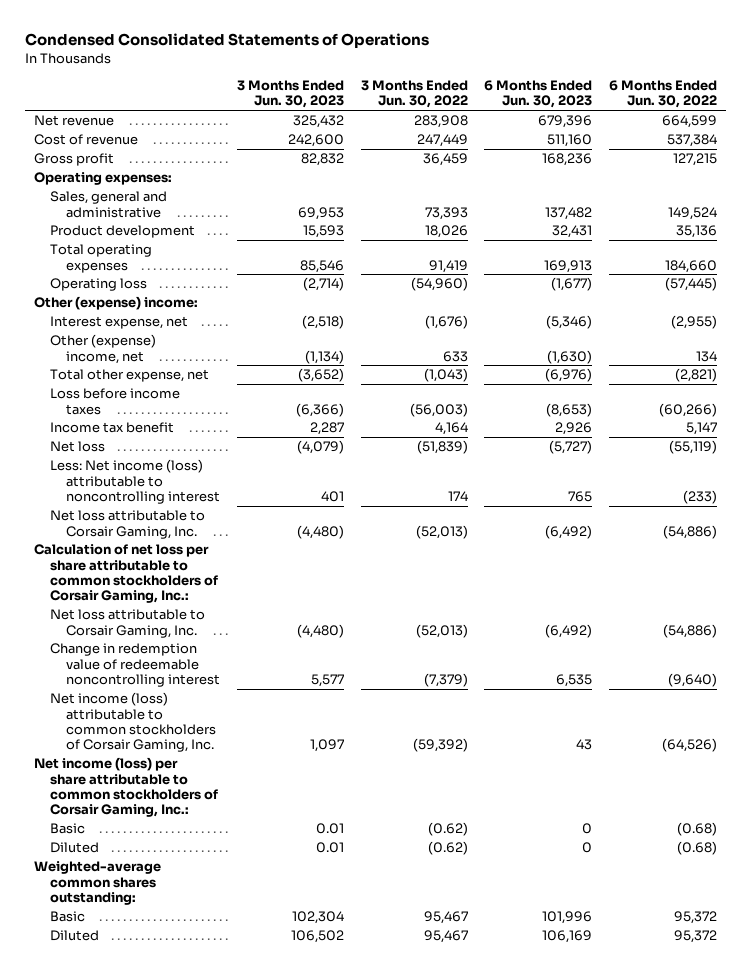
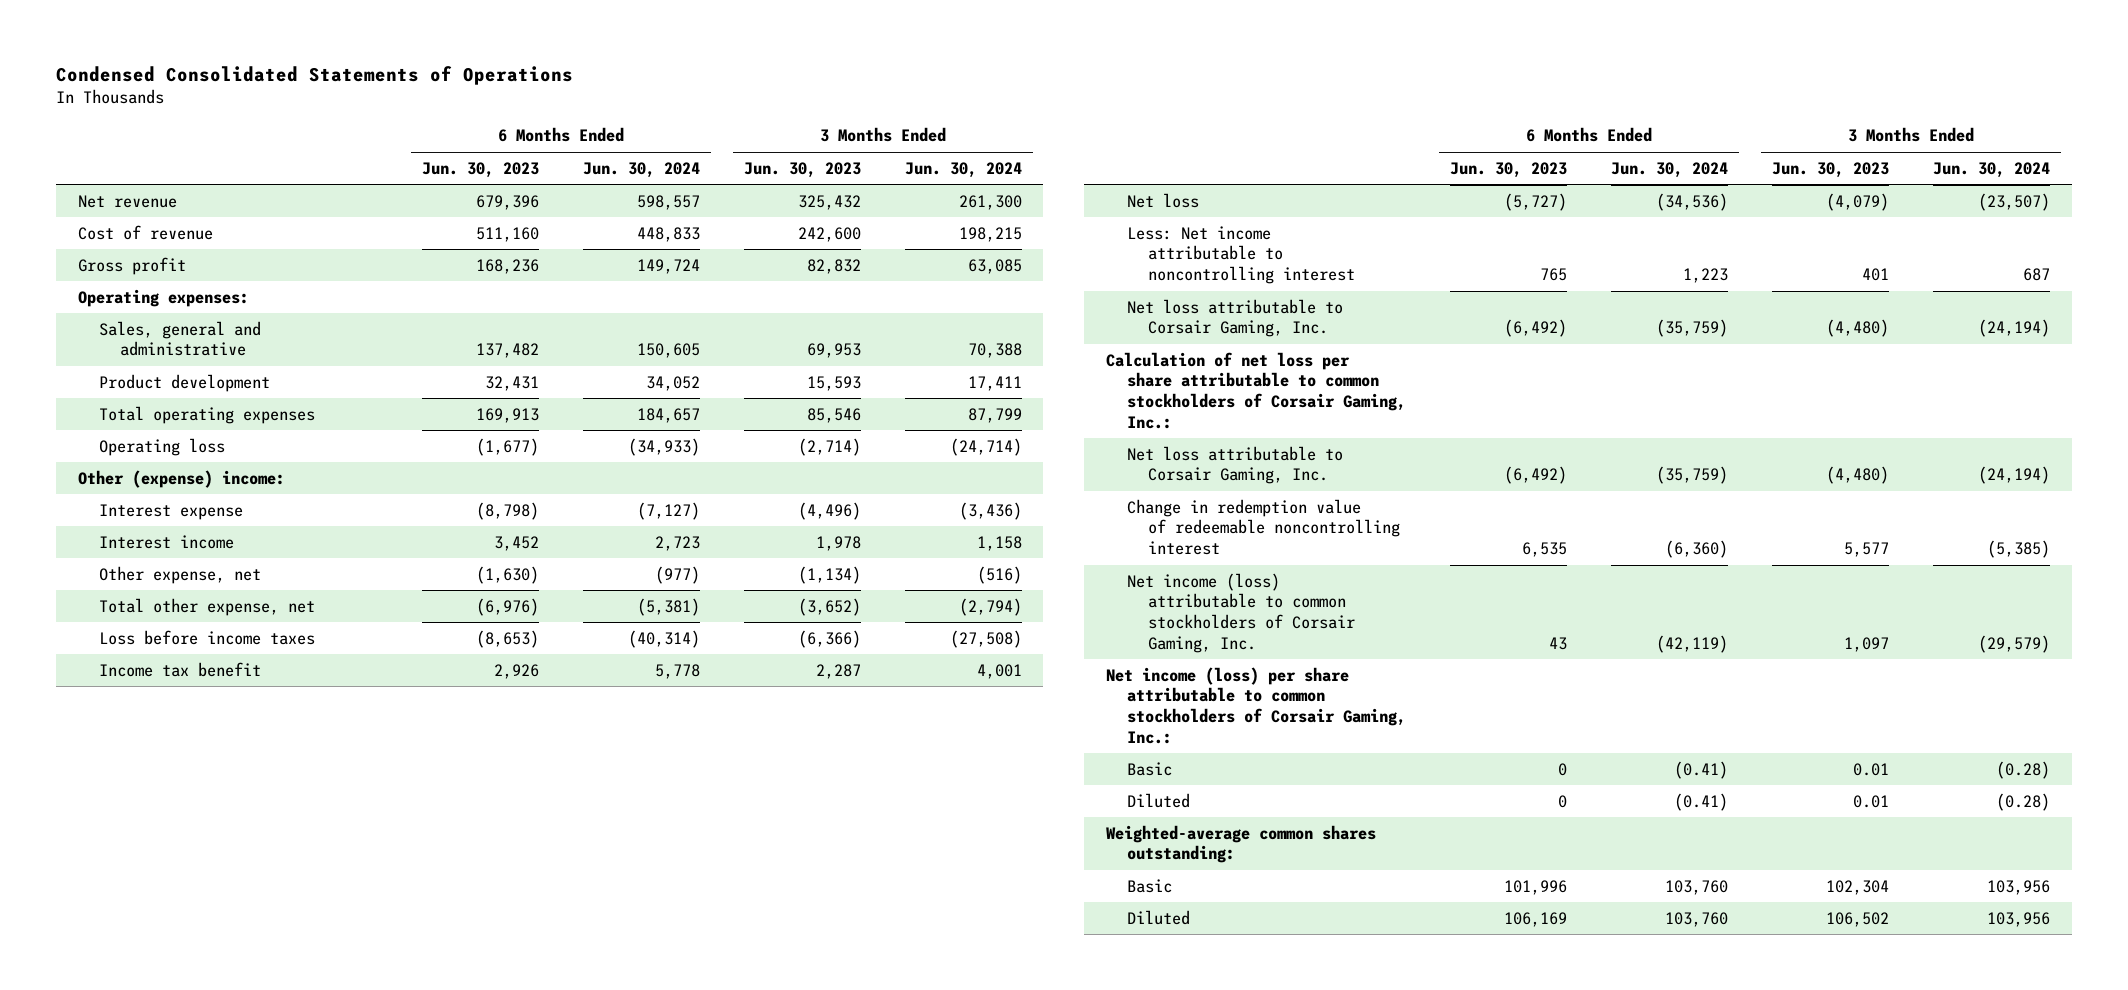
- | 3 Months Ended Jun. 30, 2023 | 3 Months Ended Jun. 30, 2022 | 6 Months Ended Jun. 30, 2023 | 6 Months Ended Jun. 30, 2022
+ | 6 Months Ended Jun. 30, 2023 | 6 Months Ended Jun. 30, 2024 | 3 Months Ended Jun. 30, 2023 | 3 Months Ended Jun. 30, 2024
- Interest expense, net | (2,518) | (1,676) | (5,346) | (2,955)
- Other (expense) income, net | (1,134) | 633 | (1,630) | 134
+ Interest expense | (8,798) | (7,127) | (4,496) | (3,436)
+ Interest income | 3,452 | 2,723 | 1,978 | 1,158
+ Other expense, net | (1,630) | (977) | (1,134) | (516)
- Less: Net income (loss) attributable to noncontrolling interest | 401 | 174 | 765 | (233)
+ Less: Net income attributable to noncontrolling interest | 765 | 1,223 | 401 | 687

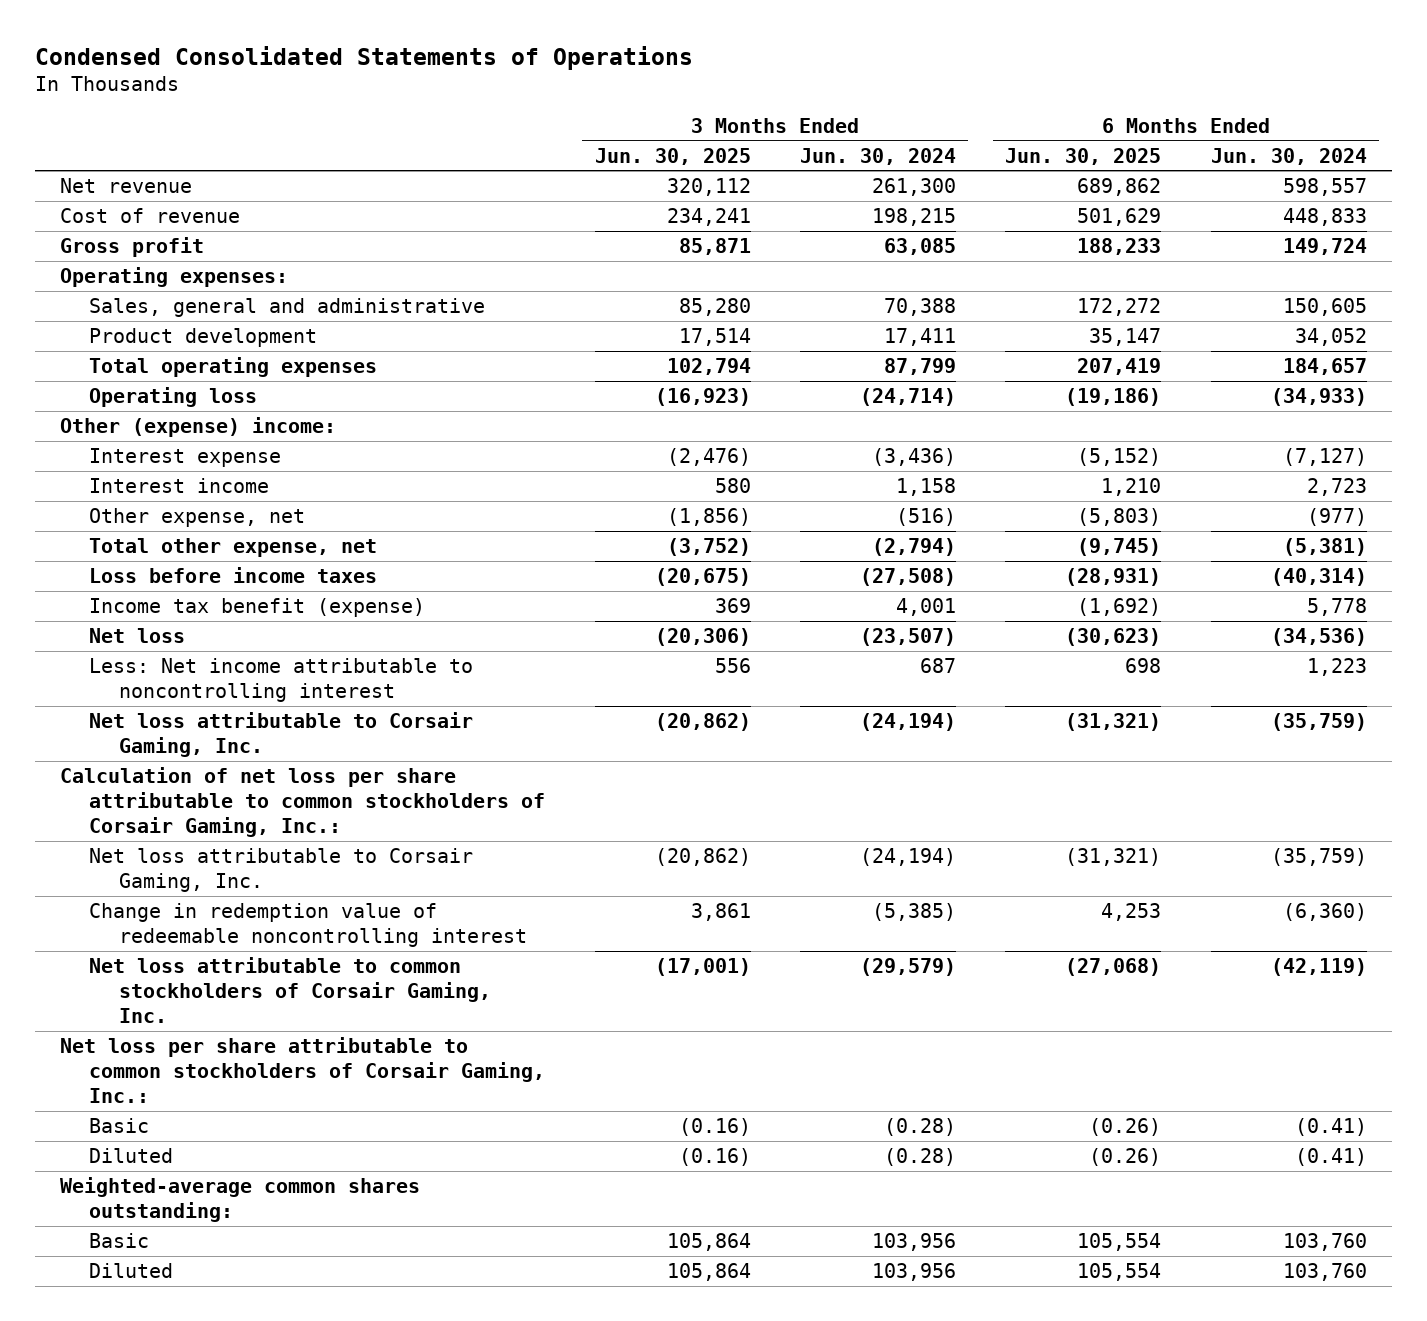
- | 6 Months Ended Jun. 30, 2023 | 6 Months Ended Jun. 30, 2024 | 3 Months Ended Jun. 30, 2023 | 3 Months Ended Jun. 30, 2024
+ | 3 Months Ended Jun. 30, 2025 | 3 Months Ended Jun. 30, 2024 | 6 Months Ended Jun. 30, 2025 | 6 Months Ended Jun. 30, 2024
- Income tax benefit | 2,926 | 5,778 | 2,287 | 4,001
+ Income tax benefit (expense) | 369 | 4,001 | (1,692) | 5,778
- Net income (loss) attributable to common stockholders of Corsair Gaming, Inc. | 43 | (42,119) | 1,097 | (29,579)
- Net income (loss) per share attributable to common stockholders of Corsair Gaming, Inc.:
+ Net loss attributable to common stockholders of Corsair Gaming, Inc. | (17,001) | (29,579) | (27,068) | (42,119)
+ Net loss per share attributable to common stockholders of Corsair Gaming, Inc.:

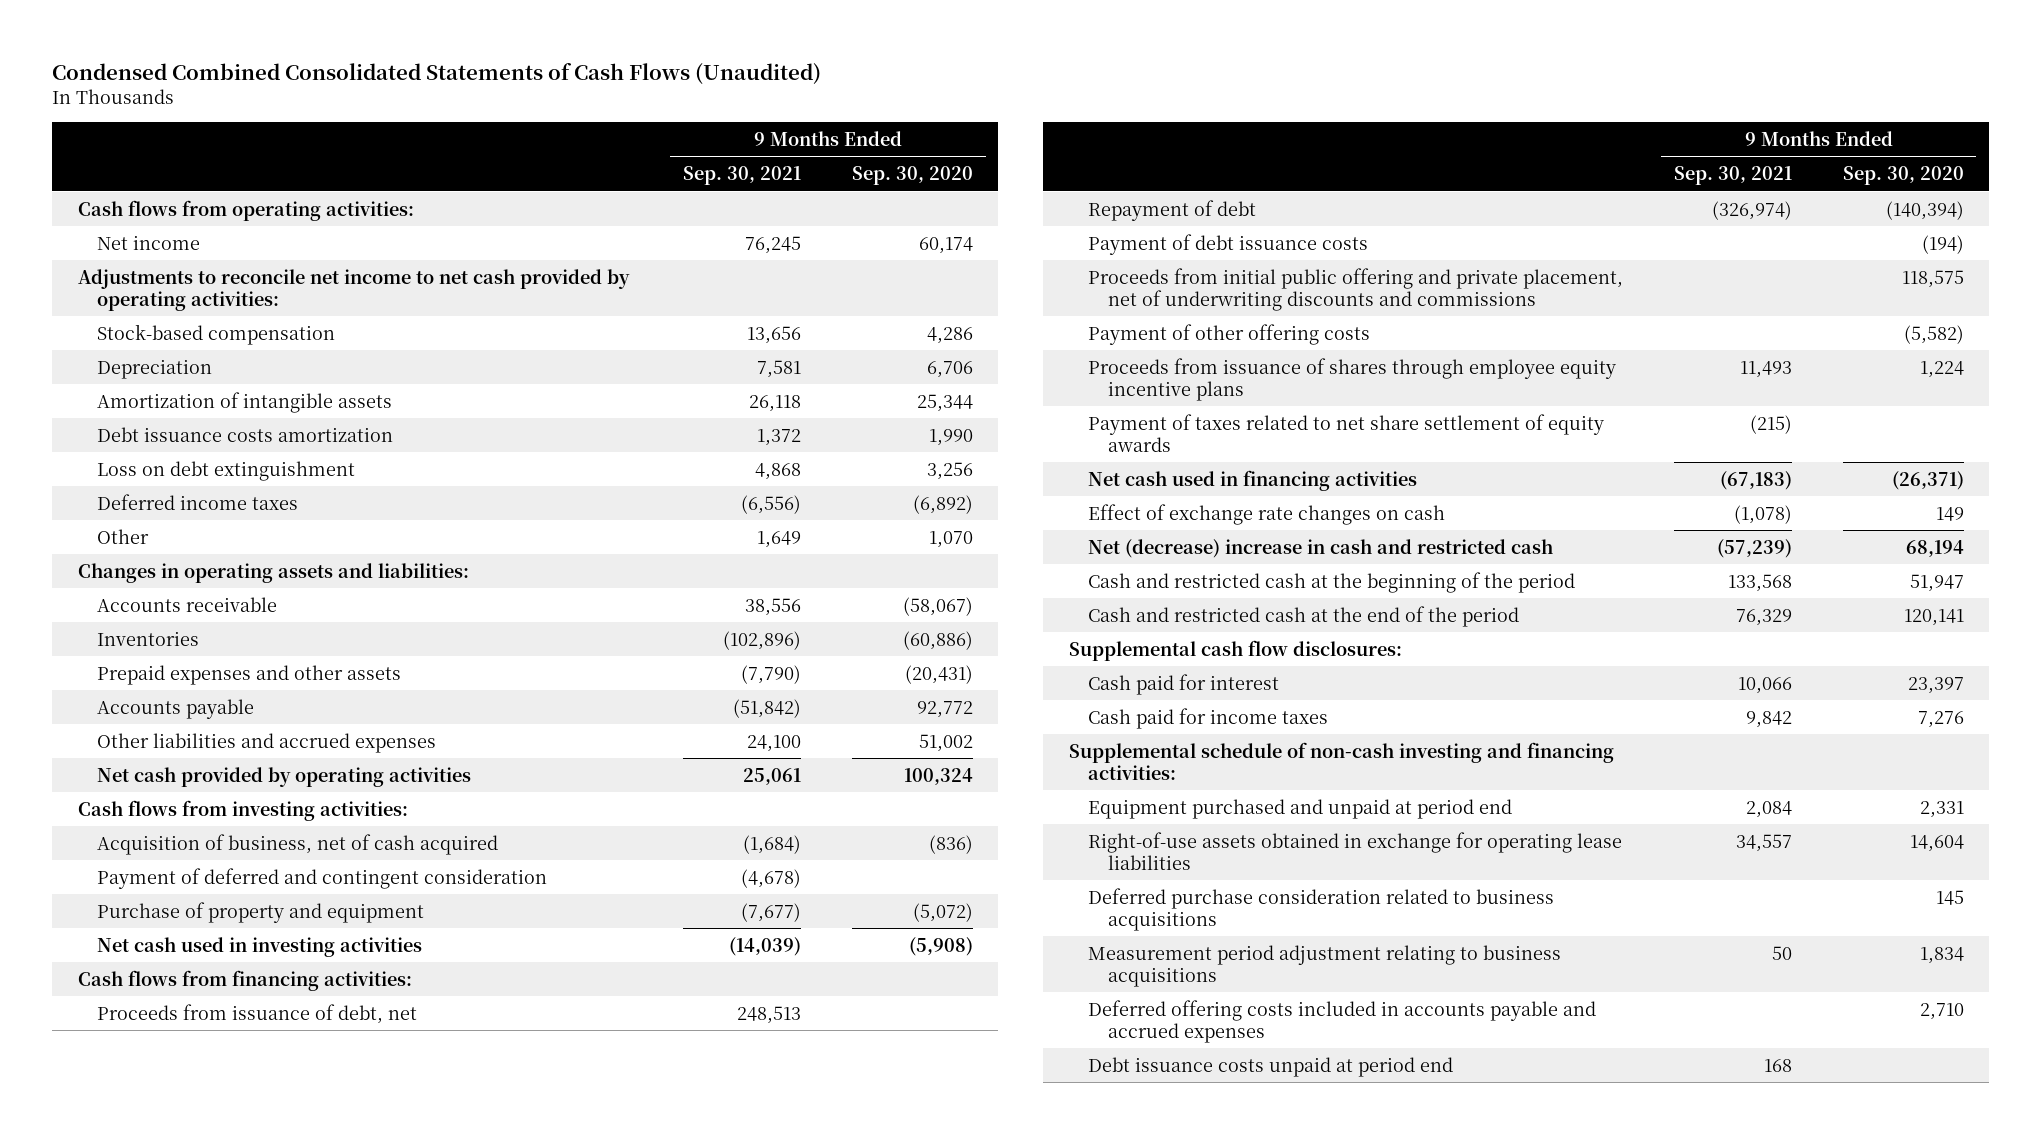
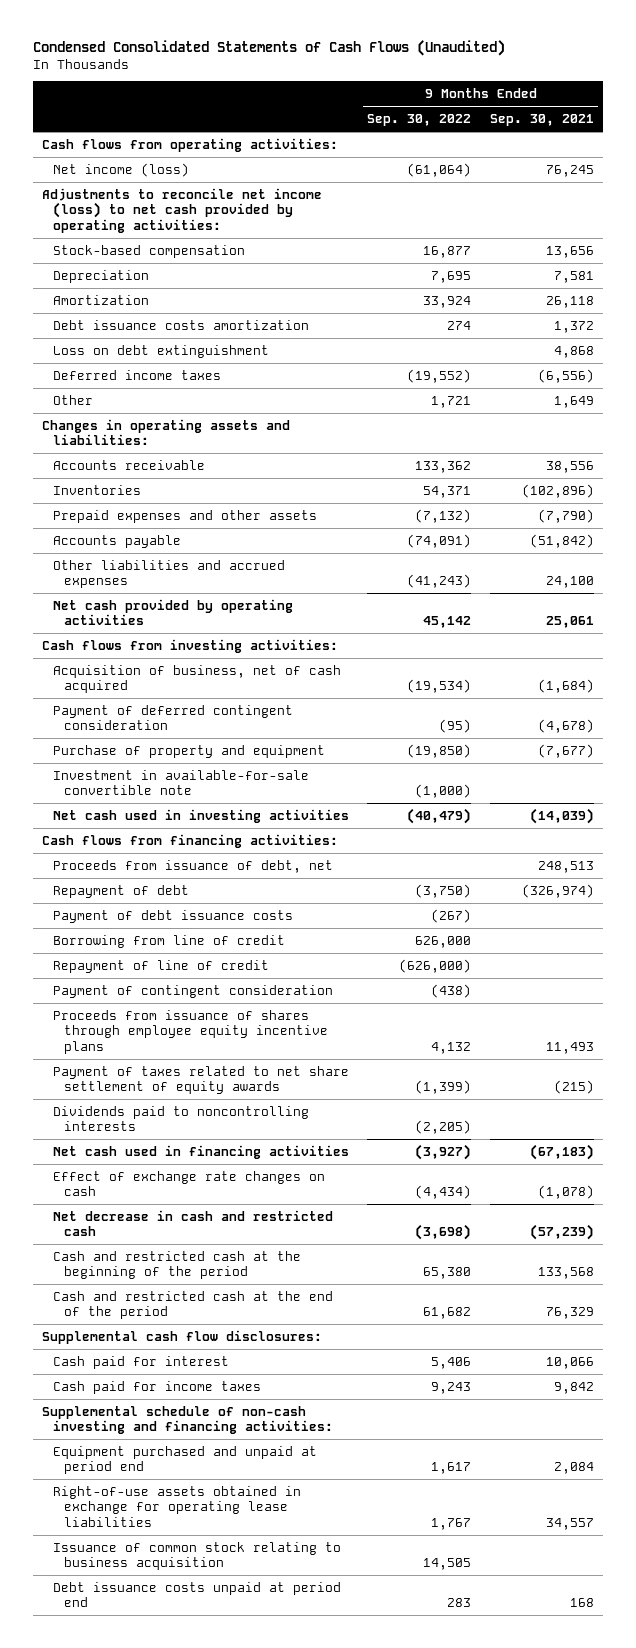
- Condensed Combined Consolidated Statements of Cash Flows (Unaudited)
+ Condensed Consolidated Statements of Cash Flows (Unaudited)
- | 9 Months Ended Sep. 30, 2021 | 9 Months Ended Sep. 30, 2020
+ | 9 Months Ended Sep. 30, 2022 | 9 Months Ended Sep. 30, 2021
- Net income | 76,245 | 60,174
- Adjustments to reconcile net income to net cash provided by operating activities:
+ Net income (loss) | (61,064) | 76,245
+ Adjustments to reconcile net income (loss) to net cash provided by operating activities:
- Amortization of intangible assets | 26,118 | 25,344
+ Amortization | 33,924 | 26,118
- Payment of deferred and contingent consideration | (4,678) |
+ Payment of deferred contingent consideration | (95) | (4,678)
+ Investment in available-for-sale convertible note | (1,000) |
- Proceeds from initial public offering and private placement, net of underwriting discounts and commissions | | 118,575
- Payment of other offering costs | | (5,582)
+ Borrowing from line of credit | 626,000 |
+ Repayment of line of credit | (626,000) |
+ Payment of contingent consideration | (438) |
+ Dividends paid to noncontrolling interests | (2,205) |
- Net (decrease) increase in cash and restricted cash | (57,239) | 68,194
+ Net decrease in cash and restricted cash | (3,698) | (57,239)
- Deferred purchase consideration related to business acquisitions | | 145
- Measurement period adjustment relating to business acquisitions | 50 | 1,834
- Deferred offering costs included in accounts payable and accrued expenses | | 2,710
+ Issuance of common stock relating to business acquisition | 14,505 |

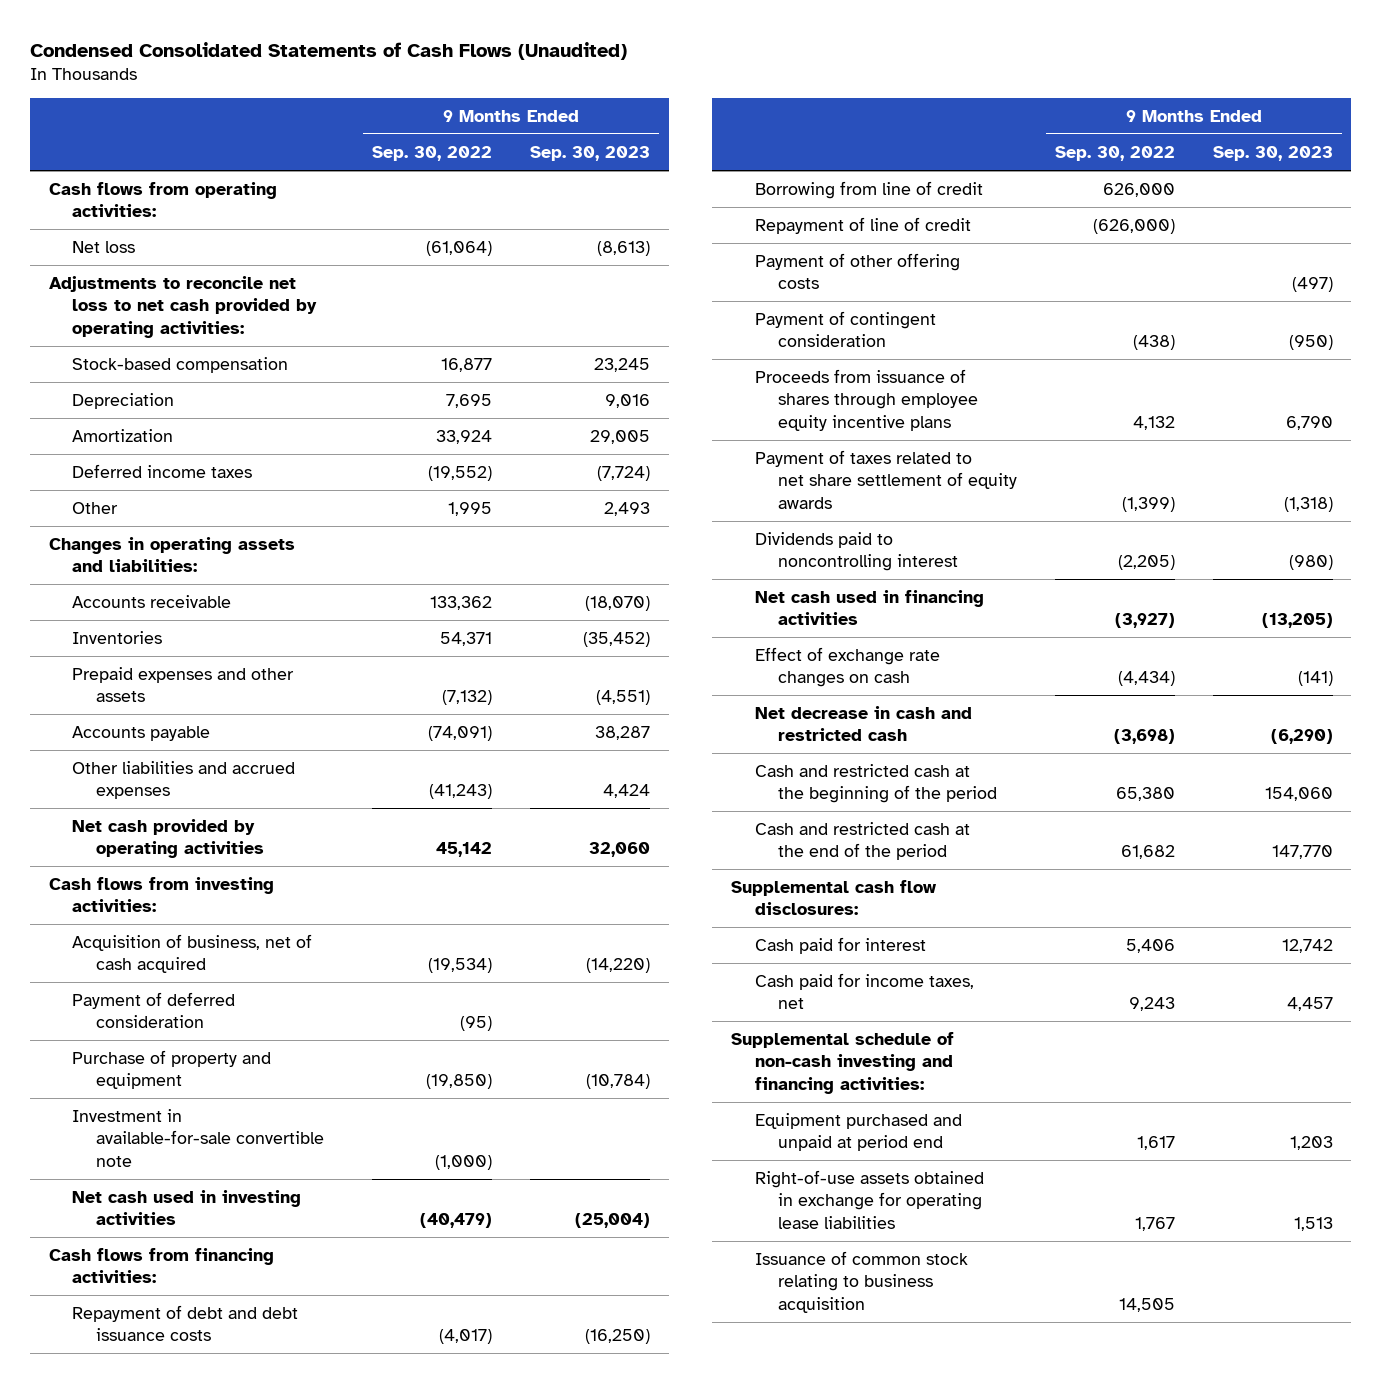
- | 9 Months Ended Sep. 30, 2022 | 9 Months Ended Sep. 30, 2021
+ | 9 Months Ended Sep. 30, 2022 | 9 Months Ended Sep. 30, 2023
- Net income (loss) | (61,064) | 76,245
- Adjustments to reconcile net income (loss) to net cash provided by operating activities:
+ Net loss | (61,064) | (8,613)
+ Adjustments to reconcile net loss to net cash provided by operating activities:
- Debt issuance costs amortization | 274 | 1,372
- Loss on debt extinguishment | | 4,868
- Other | 1,721 | 1,649
+ Other | 1,995 | 2,493
- Payment of deferred contingent consideration | (95) | (4,678)
+ Payment of deferred consideration | (95) |
- Proceeds from issuance of debt, net | | 248,513
- Repayment of debt | (3,750) | (326,974)
- Payment of debt issuance costs | (267) |
+ Repayment of debt and debt issuance costs | (4,017) | (16,250)
+ Payment of other offering costs | | (497)
- Dividends paid to noncontrolling interests | (2,205) |
+ Dividends paid to noncontrolling interest | (2,205) | (980)
- Cash paid for income taxes | 9,243 | 9,842
+ Cash paid for income taxes, net | 9,243 | 4,457
- Debt issuance costs unpaid at period end | 283 | 168

